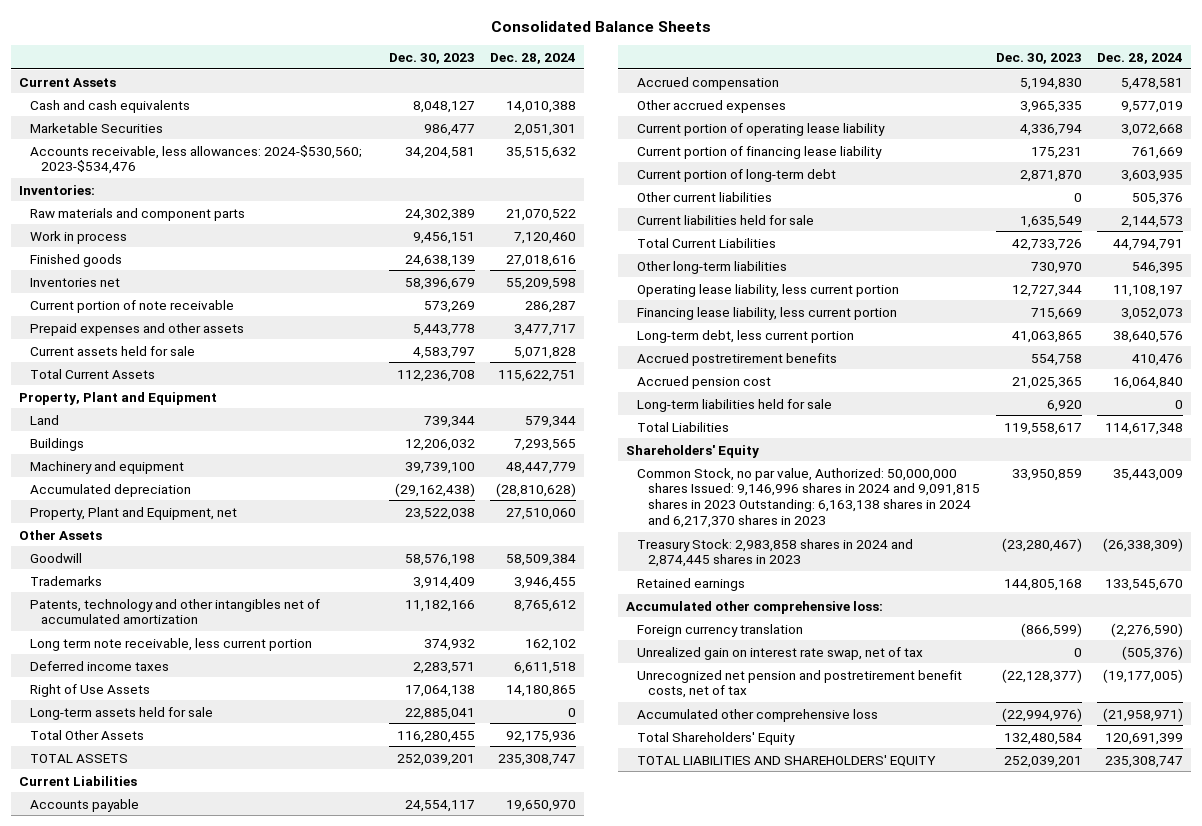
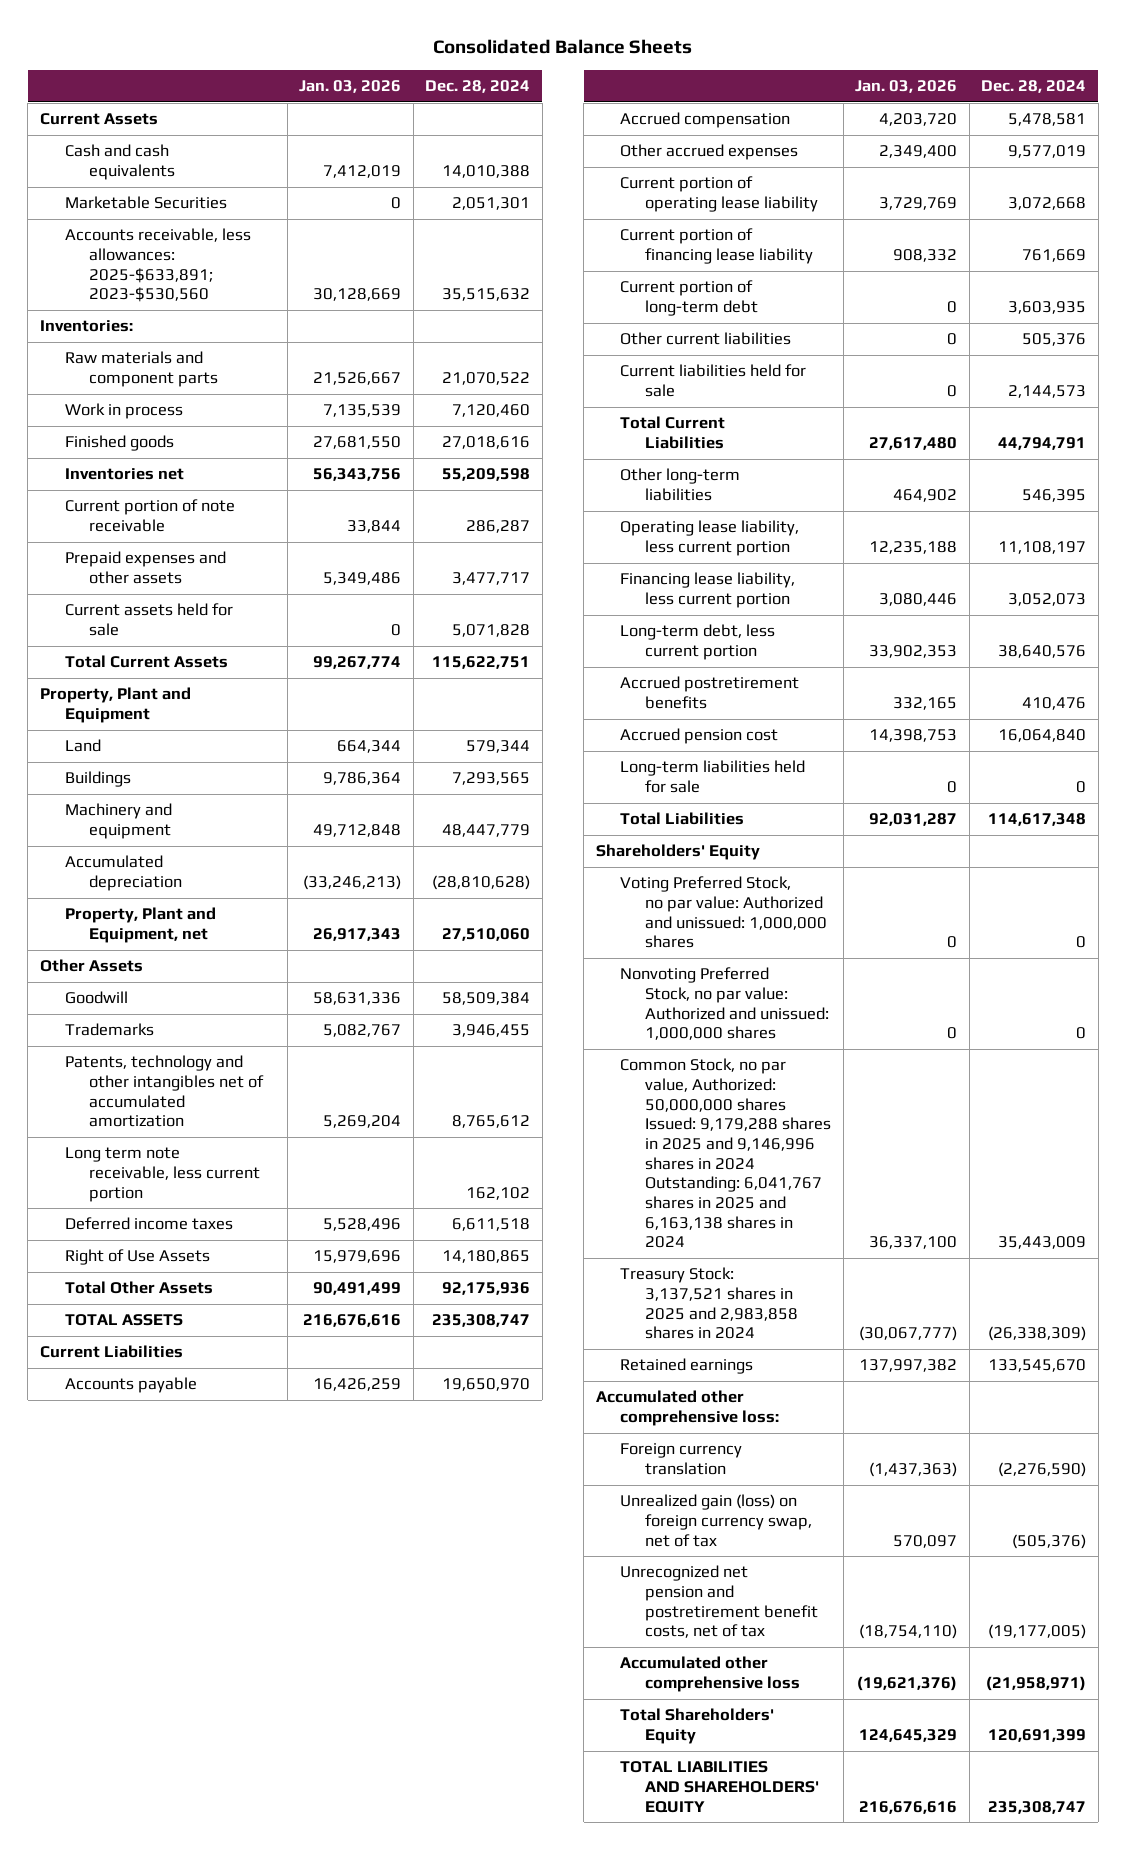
- | Dec. 30, 2023 | Dec. 28, 2024
+ | Jan. 03, 2026 | Dec. 28, 2024
- Accounts receivable, less allowances: 2024-$530,560; 2023-$534,476 | 34,204,581 | 35,515,632
+ Accounts receivable, less allowances: 2025-$633,891; 2023-$530,560 | 30,128,669 | 35,515,632
- Long-term assets held for sale | 22,885,041 | 0
- Common Stock, no par value, Authorized: 50,000,000 shares Issued: 9,146,996 shares in 2024 and 9,091,815 shares in 2023 Outstanding: 6,163,138 shares in 2024 and 6,217,370 shares in 2023 | 33,950,859 | 35,443,009
- Treasury Stock: 2,983,858 shares in 2024 and 2,874,445 shares in 2023 | (23,280,467) | (26,338,309)
+ Voting Preferred Stock, no par value: Authorized and unissued: 1,000,000 shares | 0 | 0
+ Nonvoting Preferred Stock, no par value: Authorized and unissued: 1,000,000 shares | 0 | 0
+ Common Stock, no par value, Authorized: 50,000,000 shares Issued: 9,179,288 shares in 2025 and 9,146,996 shares in 2024 Outstanding: 6,041,767 shares in 2025 and 6,163,138 shares in 2024 | 36,337,100 | 35,443,009
+ Treasury Stock: 3,137,521 shares in 2025 and 2,983,858 shares in 2024 | (30,067,777) | (26,338,309)
- Unrealized gain on interest rate swap, net of tax | 0 | (505,376)
+ Unrealized gain (loss) on foreign currency swap, net of tax | 570,097 | (505,376)

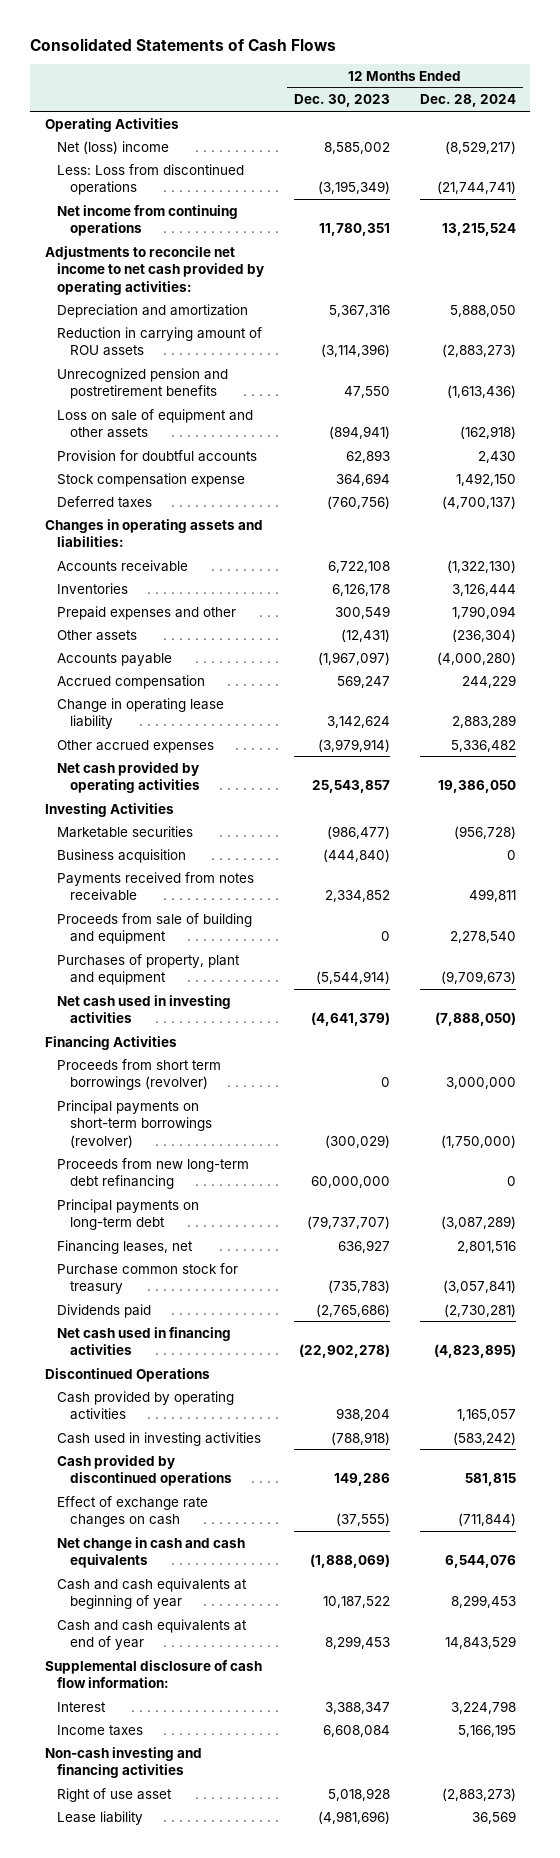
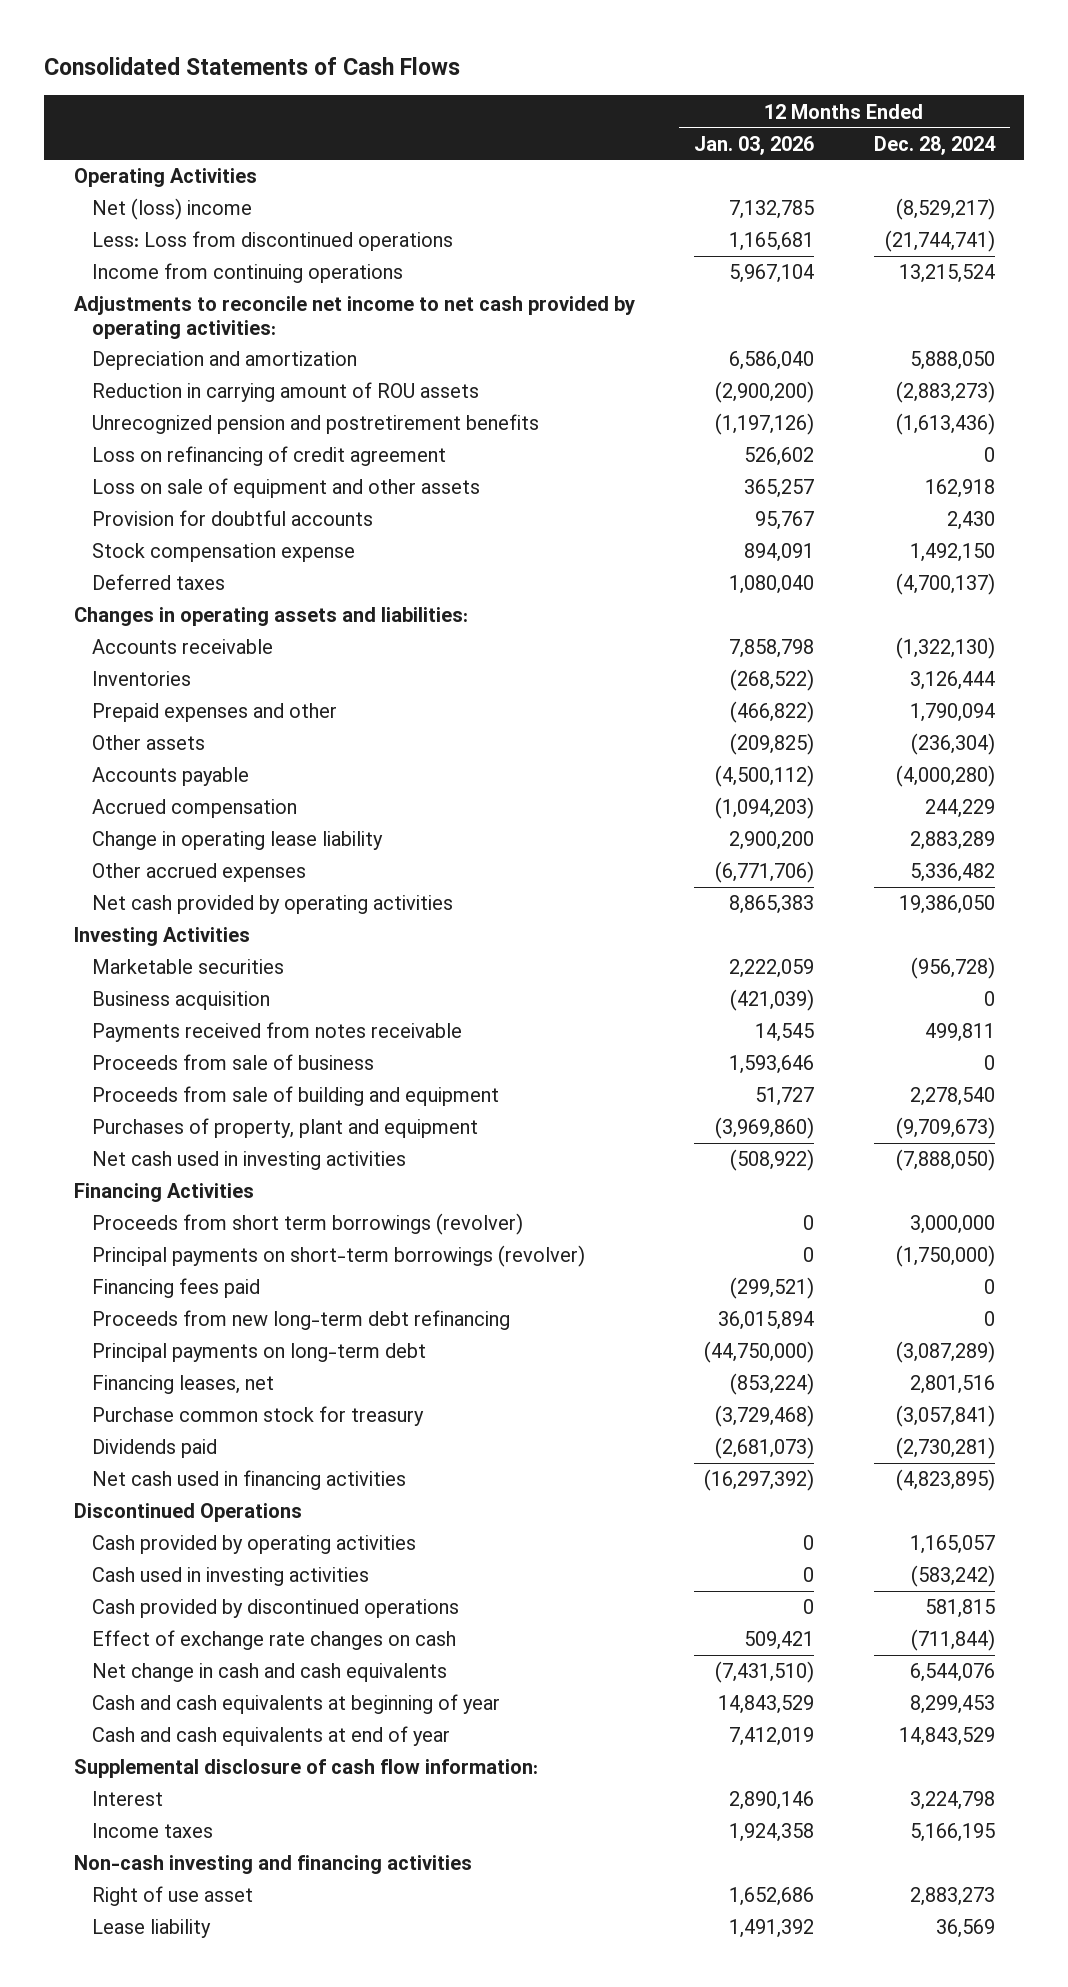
- | 12 Months Ended Dec. 30, 2023 | 12 Months Ended Dec. 28, 2024
+ | 12 Months Ended Jan. 03, 2026 | 12 Months Ended Dec. 28, 2024
- Net income from continuing operations | 11,780,351 | 13,215,524
+ Income from continuing operations | 5,967,104 | 13,215,524
- Loss on sale of equipment and other assets | (894,941) | (162,918)
+ Loss on refinancing of credit agreement | 526,602 | 0
+ Loss on sale of equipment and other assets | 365,257 | 162,918
+ Proceeds from sale of business | 1,593,646 | 0
+ Financing fees paid | (299,521) | 0
- Right of use asset | 5,018,928 | (2,883,273)
+ Right of use asset | 1,652,686 | 2,883,273

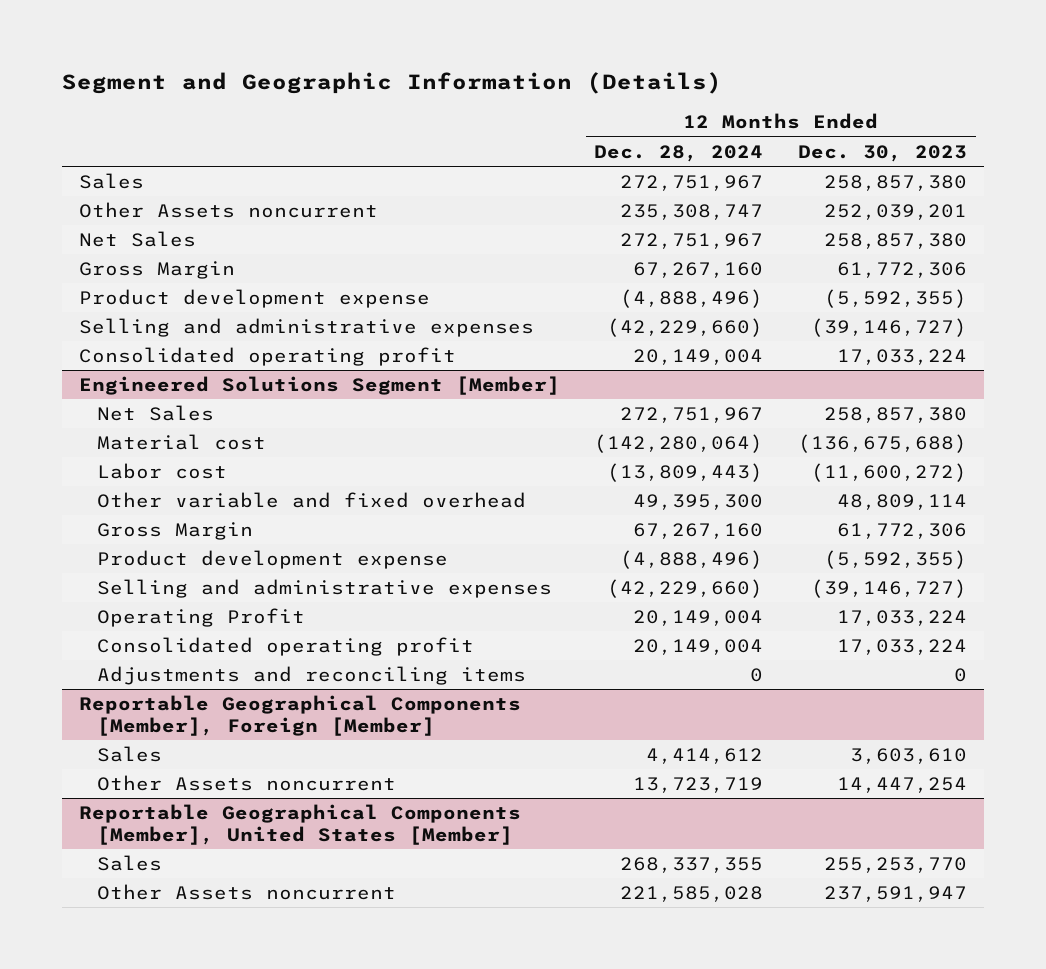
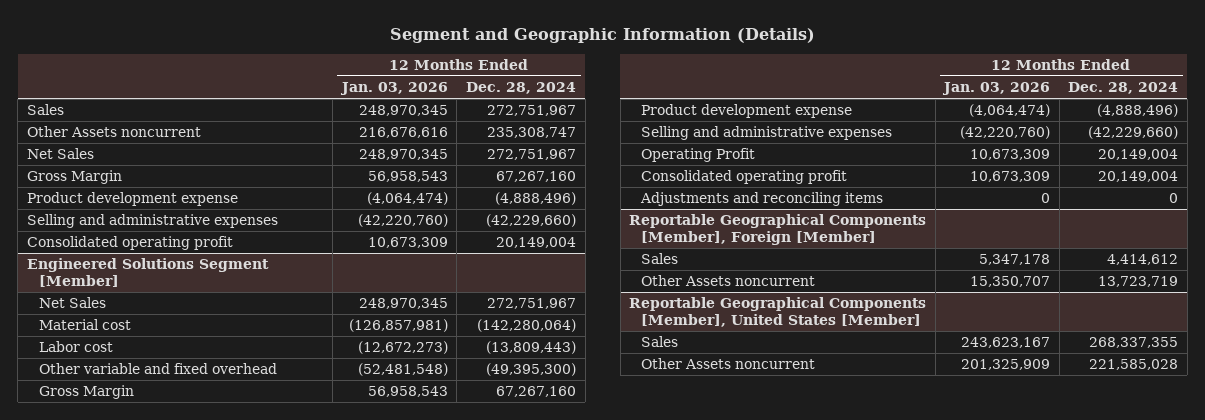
- | 12 Months Ended Dec. 28, 2024 | 12 Months Ended Dec. 30, 2023
+ | 12 Months Ended Jan. 03, 2026 | 12 Months Ended Dec. 28, 2024
@ Engineered Solutions Segment [Member]
- Other variable and fixed overhead | 49,395,300 | 48,809,114
+ Other variable and fixed overhead | (52,481,548) | (49,395,300)

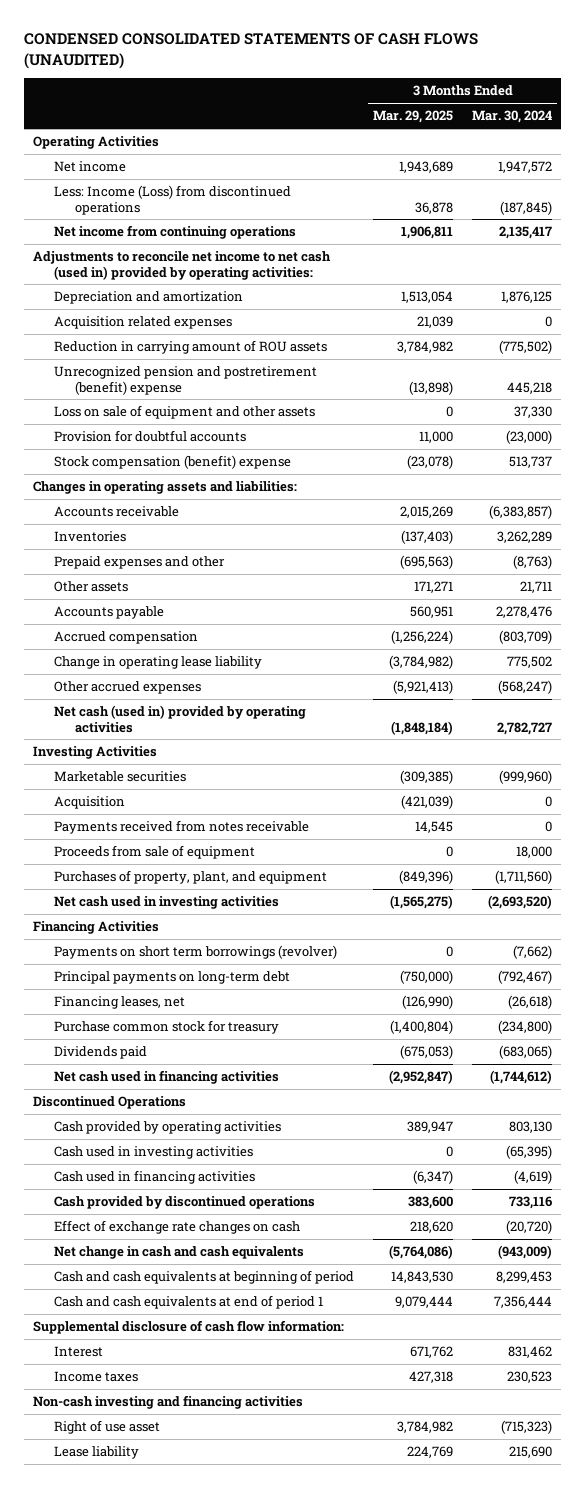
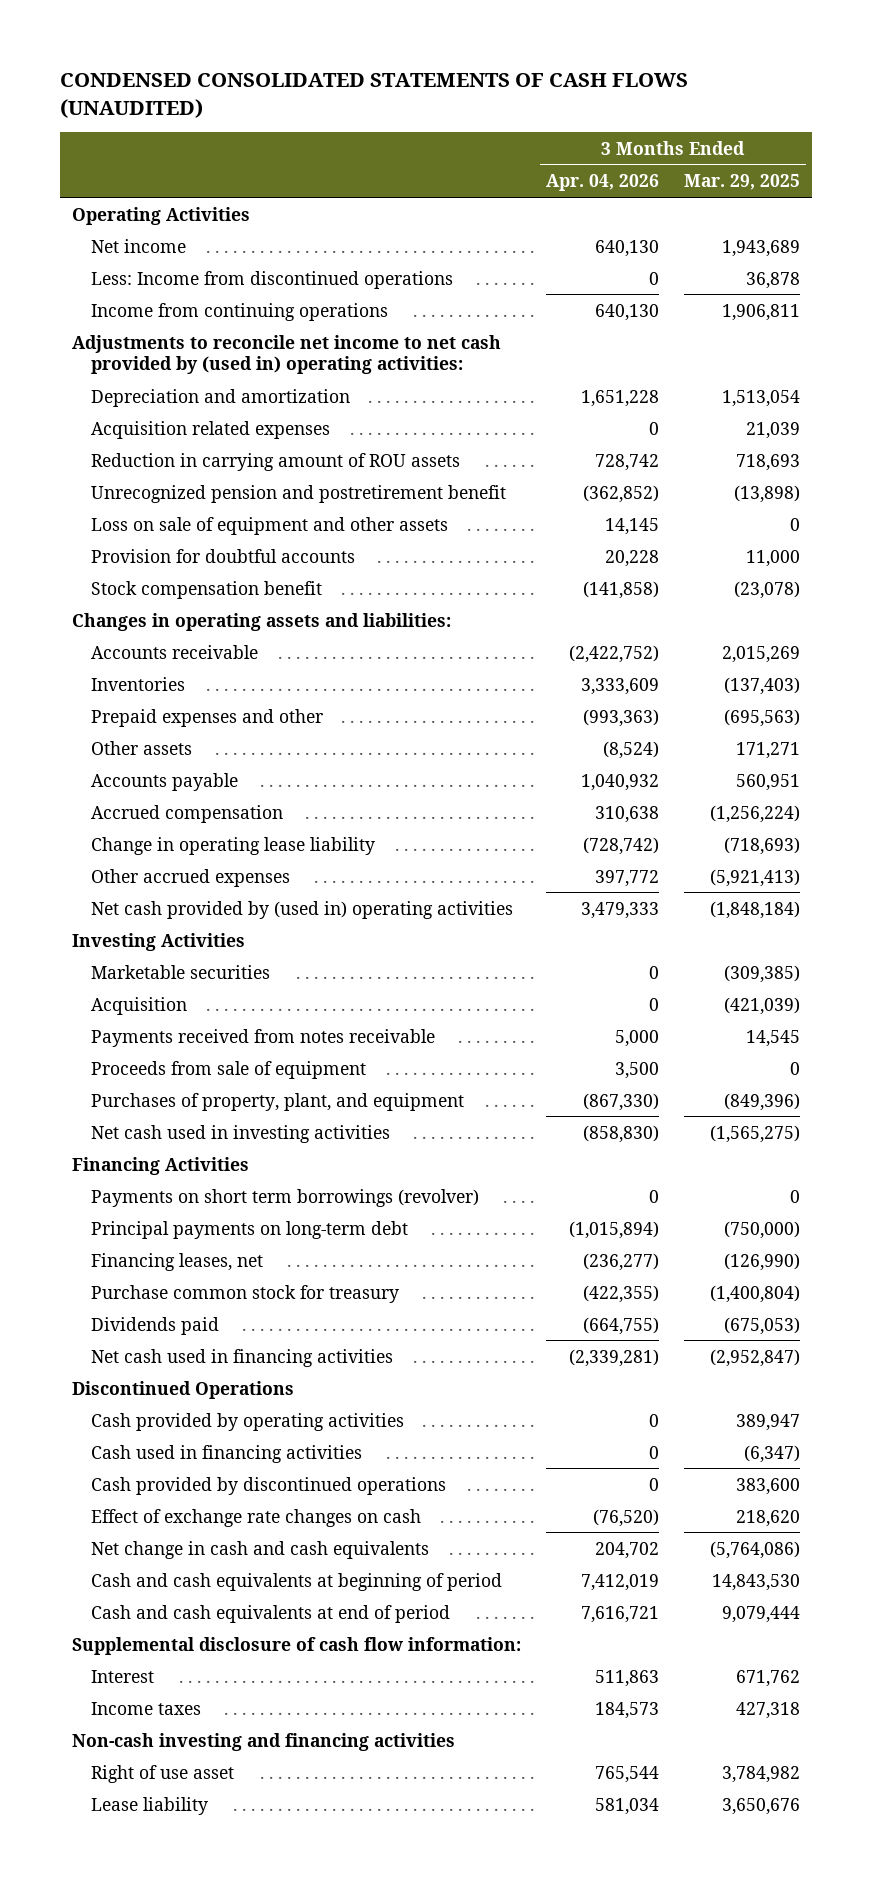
- | 3 Months Ended Mar. 29, 2025 | 3 Months Ended Mar. 30, 2024
+ | 3 Months Ended Apr. 04, 2026 | 3 Months Ended Mar. 29, 2025
- Less: Income (Loss) from discontinued operations | 36,878 | (187,845)
- Net income from continuing operations | 1,906,811 | 2,135,417
- Adjustments to reconcile net income to net cash (used in) provided by operating activities:
+ Less: Income from discontinued operations | 0 | 36,878
+ Income from continuing operations | 640,130 | 1,906,811
+ Adjustments to reconcile net income to net cash provided by (used in) operating activities:
- Reduction in carrying amount of ROU assets | 3,784,982 | (775,502)
- Unrecognized pension and postretirement (benefit) expense | (13,898) | 445,218
+ Reduction in carrying amount of ROU assets | 728,742 | 718,693
+ Unrecognized pension and postretirement benefit | (362,852) | (13,898)
- Stock compensation (benefit) expense | (23,078) | 513,737
+ Stock compensation benefit | (141,858) | (23,078)
- Change in operating lease liability | (3,784,982) | 775,502
+ Change in operating lease liability | (728,742) | (718,693)
- Net cash (used in) provided by operating activities | (1,848,184) | 2,782,727
+ Net cash provided by (used in) operating activities | 3,479,333 | (1,848,184)
- Cash used in investing activities | 0 | (65,395)
- Cash and cash equivalents at end of period 1 | 9,079,444 | 7,356,444
+ Cash and cash equivalents at end of period | 7,616,721 | 9,079,444
- Lease liability | 224,769 | 215,690
+ Lease liability | 581,034 | 3,650,676

